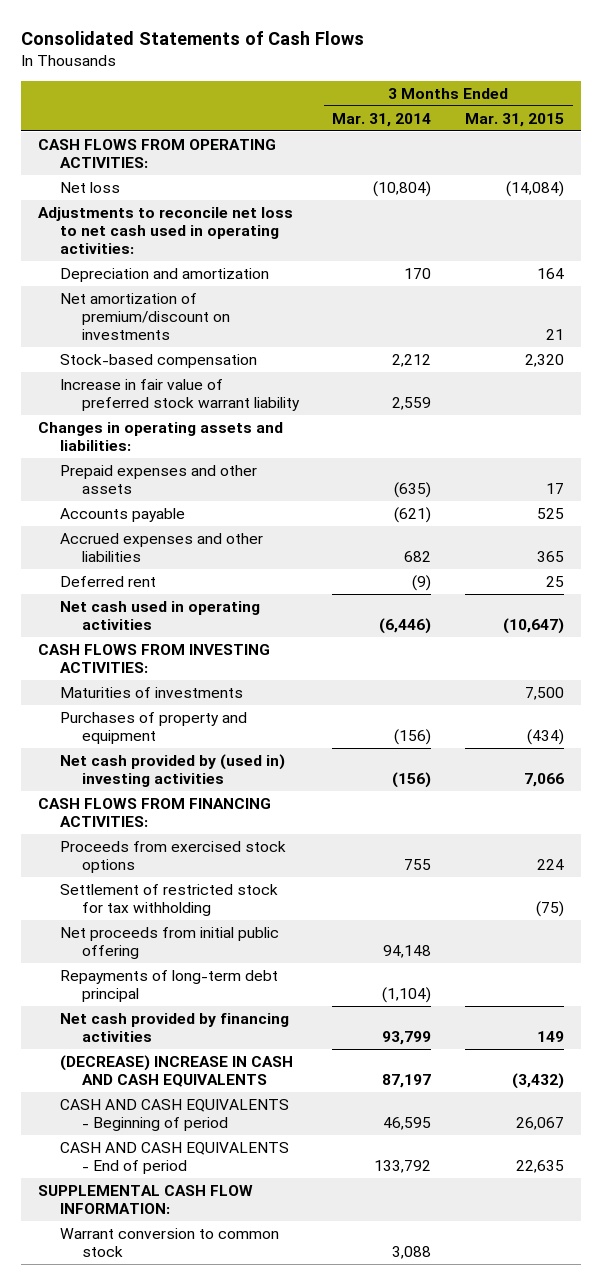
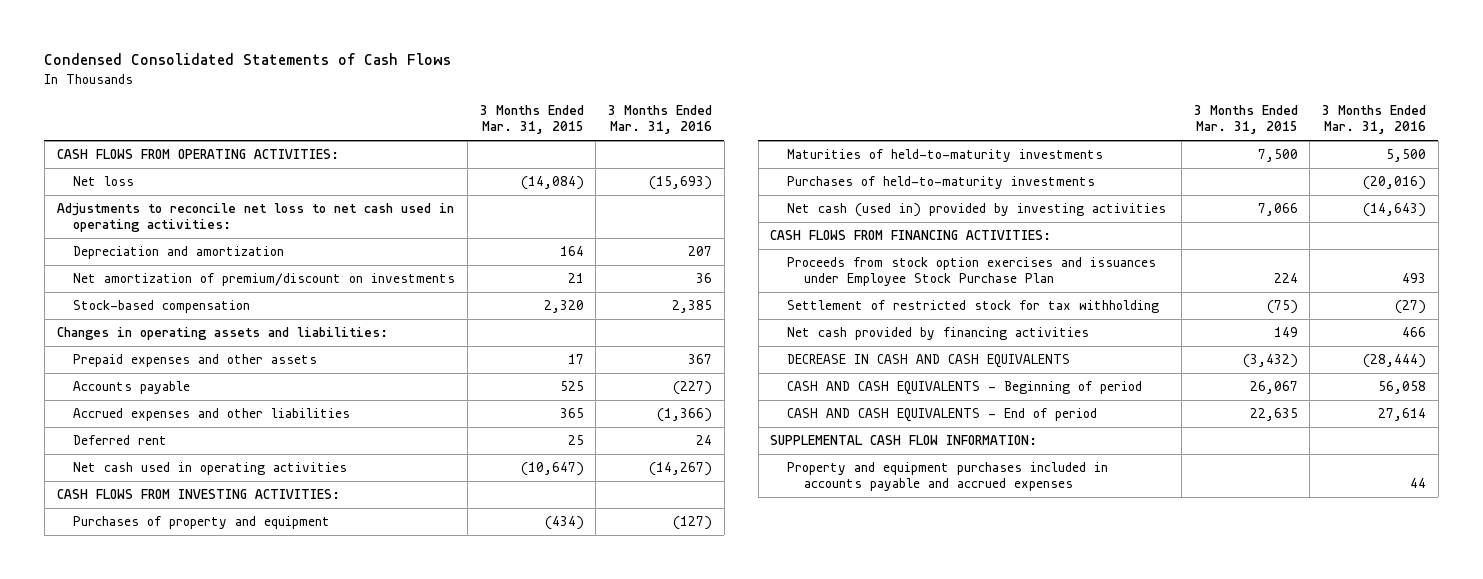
- Consolidated Statements of Cash Flows
+ Condensed Consolidated Statements of Cash Flows
- | 3 Months Ended Mar. 31, 2014 | 3 Months Ended Mar. 31, 2015
+ | 3 Months Ended Mar. 31, 2015 | 3 Months Ended Mar. 31, 2016
- Increase in fair value of preferred stock warrant liability | 2,559 |
- Maturities of investments | | 7,500
- Net cash provided by (used in) investing activities | (156) | 7,066
+ Maturities of held-to-maturity investments | 7,500 | 5,500
+ Purchases of held-to-maturity investments | | (20,016)
+ Net cash (used in) provided by investing activities | 7,066 | (14,643)
- Proceeds from exercised stock options | 755 | 224
+ Proceeds from stock option exercises and issuances under Employee Stock Purchase Plan | 224 | 493
- Net proceeds from initial public offering | 94,148 |
- Repayments of long-term debt principal | (1,104) |
- (DECREASE) INCREASE IN CASH AND CASH EQUIVALENTS | 87,197 | (3,432)
+ DECREASE IN CASH AND CASH EQUIVALENTS | (3,432) | (28,444)
- Warrant conversion to common stock | 3,088 |
+ Property and equipment purchases included in accounts payable and accrued expenses | | 44

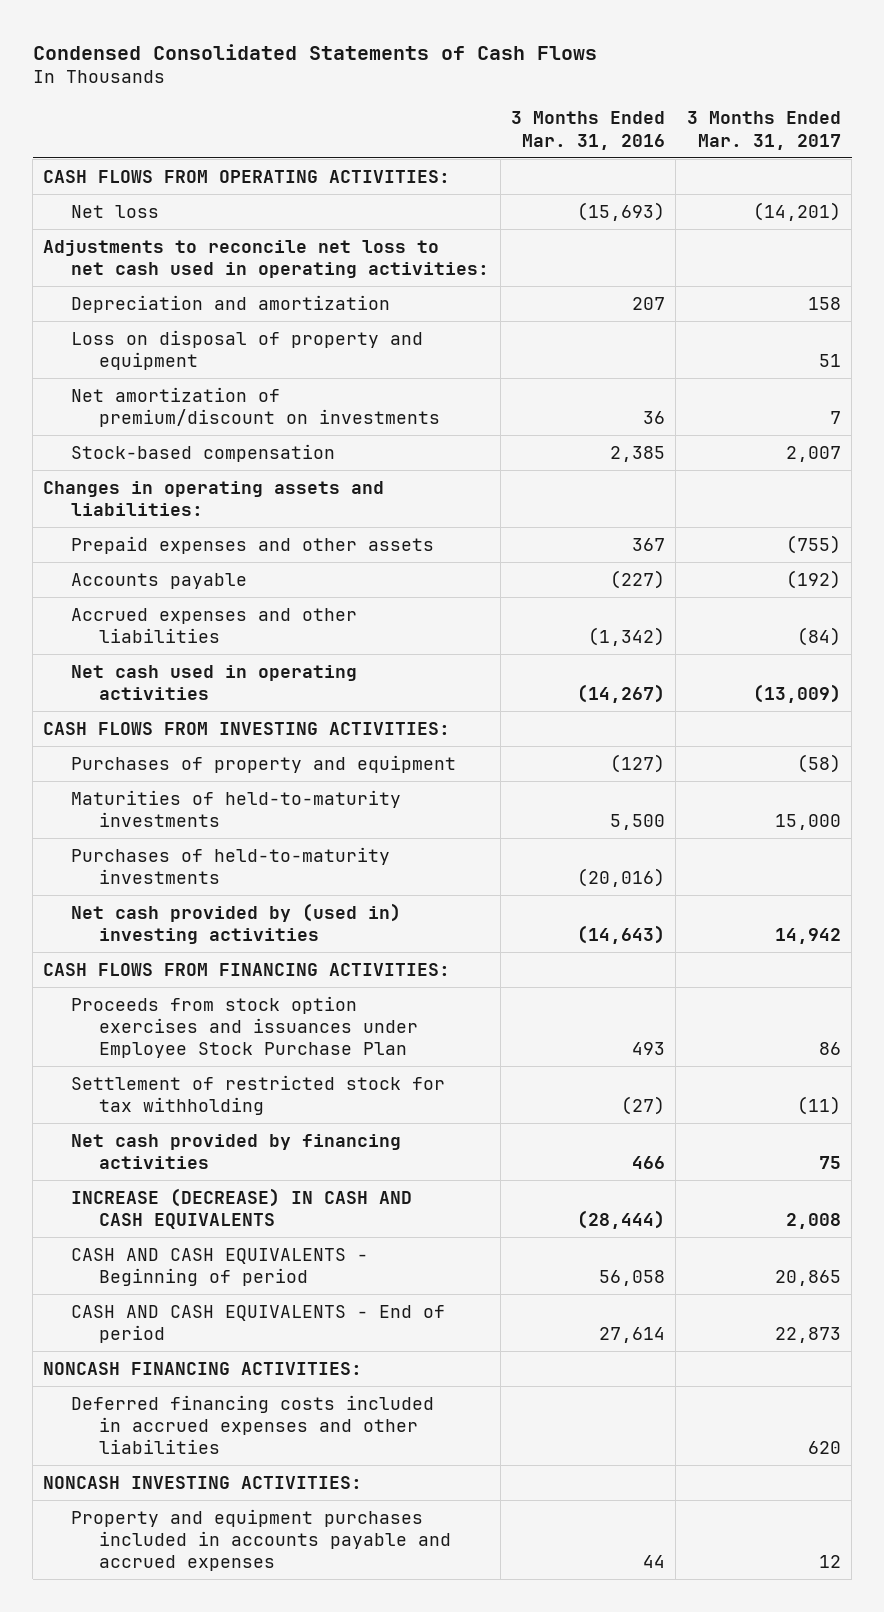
- | 3 Months Ended Mar. 31, 2015 | 3 Months Ended Mar. 31, 2016
+ | 3 Months Ended Mar. 31, 2016 | 3 Months Ended Mar. 31, 2017
+ Loss on disposal of property and equipment | | 51
- Accrued expenses and other liabilities | 365 | (1,366)
- Deferred rent | 25 | 24
+ Accrued expenses and other liabilities | (1,342) | (84)
- Net cash (used in) provided by investing activities | 7,066 | (14,643)
+ Net cash provided by (used in) investing activities | (14,643) | 14,942
- DECREASE IN CASH AND CASH EQUIVALENTS | (3,432) | (28,444)
+ INCREASE (DECREASE) IN CASH AND CASH EQUIVALENTS | (28,444) | 2,008
- SUPPLEMENTAL CASH FLOW INFORMATION:
+ NONCASH FINANCING ACTIVITIES:
+ Deferred financing costs included in accrued expenses and other liabilities | | 620
+ NONCASH INVESTING ACTIVITIES:

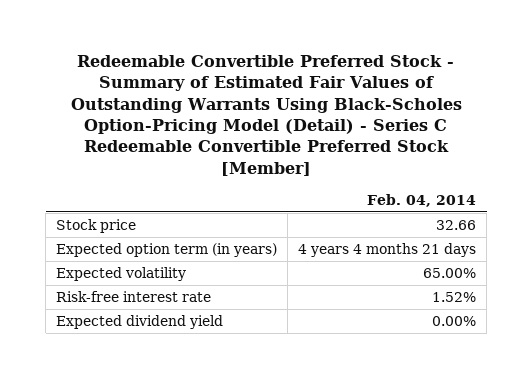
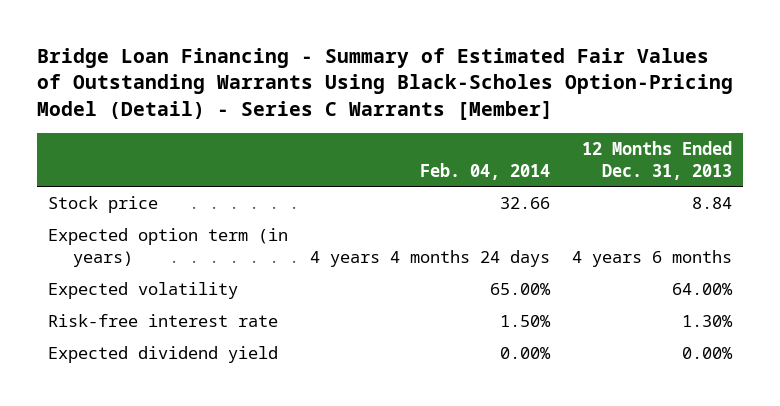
- Redeemable Convertible Preferred Stock - Summary of Estimated Fair Values of Outstanding Warrants Using Black-Scholes Option-Pricing Model (Detail) - Series C Redeemable Convertible Preferred Stock [Member]
+ Bridge Loan Financing - Summary of Estimated Fair Values of Outstanding Warrants Using Black-Scholes Option-Pricing Model (Detail) - Series C Warrants [Member]
- | Feb. 04, 2014
+ | Feb. 04, 2014 | 12 Months Ended Dec. 31, 2013
- Expected option term (in years) | 4 years 4 months 21 days
+ Expected option term (in years) | 4 years 4 months 24 days | 4 years 6 months
- Risk-free interest rate | 1.52%
+ Risk-free interest rate | 1.50% | 1.30%

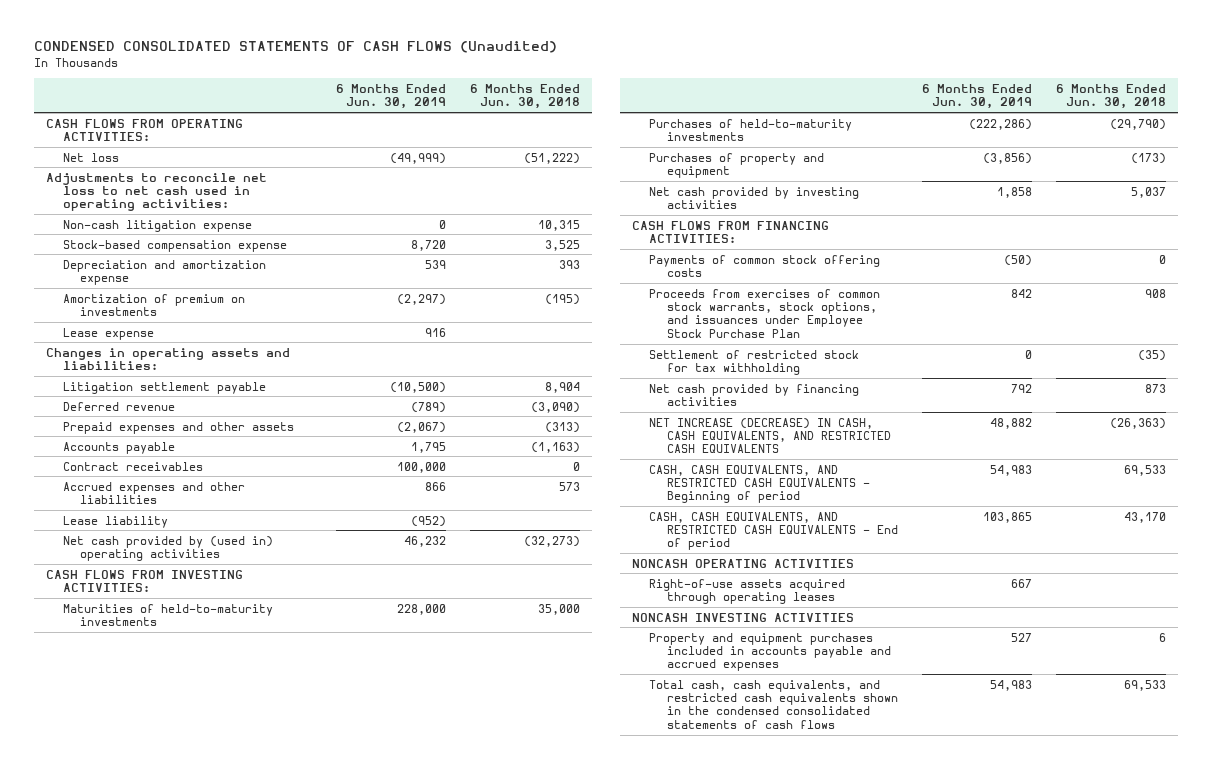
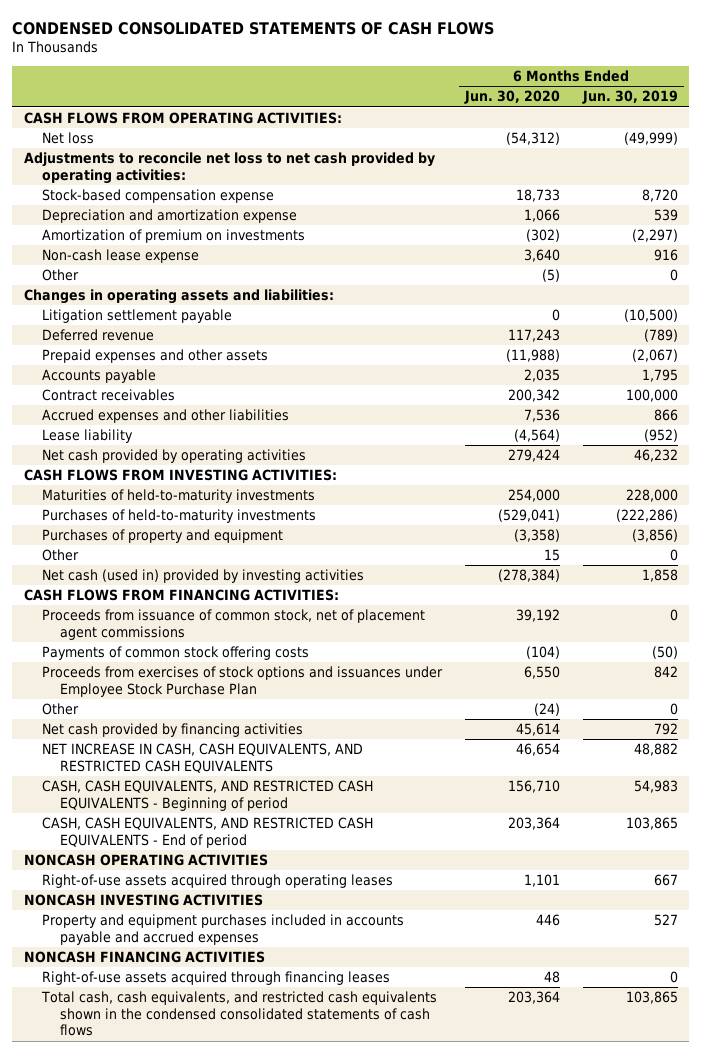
- CONDENSED CONSOLIDATED STATEMENTS OF CASH FLOWS (Unaudited)
+ CONDENSED CONSOLIDATED STATEMENTS OF CASH FLOWS
- | 6 Months Ended Jun. 30, 2019 | 6 Months Ended Jun. 30, 2018
+ | 6 Months Ended Jun. 30, 2020 | 6 Months Ended Jun. 30, 2019
- Adjustments to reconcile net loss to net cash used in operating activities:
- Non-cash litigation expense | 0 | 10,315
+ Adjustments to reconcile net loss to net cash provided by operating activities:
- Lease expense | 916 |
+ Non-cash lease expense | 3,640 | 916
+ Other | (5) | 0
- Net cash provided by (used in) operating activities | 46,232 | (32,273)
+ Net cash provided by operating activities | 279,424 | 46,232
- Net cash provided by investing activities | 1,858 | 5,037
+ Other | 15 | 0
+ Net cash (used in) provided by investing activities | (278,384) | 1,858
+ Proceeds from issuance of common stock, net of placement agent commissions | 39,192 | 0
- Proceeds from exercises of common stock warrants, stock options, and issuances under Employee Stock Purchase Plan | 842 | 908
- Settlement of restricted stock for tax withholding | 0 | (35)
+ Proceeds from exercises of stock options and issuances under Employee Stock Purchase Plan | 6,550 | 842
+ Other | (24) | 0
- NET INCREASE (DECREASE) IN CASH, CASH EQUIVALENTS, AND RESTRICTED CASH EQUIVALENTS | 48,882 | (26,363)
+ NET INCREASE IN CASH, CASH EQUIVALENTS, AND RESTRICTED CASH EQUIVALENTS | 46,654 | 48,882
- Total cash, cash equivalents, and restricted cash equivalents shown in the condensed consolidated statements of cash flows | 54,983 | 69,533
+ NONCASH FINANCING ACTIVITIES
+ Right-of-use assets acquired through financing leases | 48 | 0
+ Total cash, cash equivalents, and restricted cash equivalents shown in the condensed consolidated statements of cash flows | 203,364 | 103,865

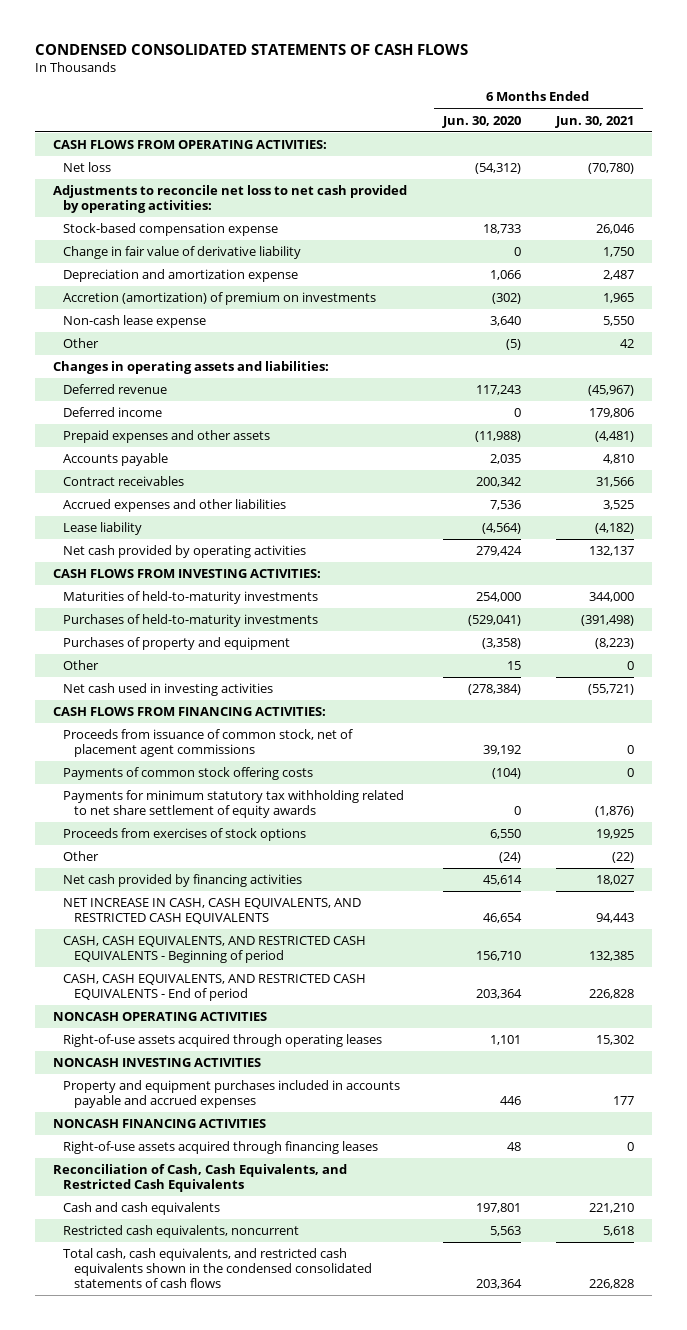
- | 6 Months Ended Jun. 30, 2020 | 6 Months Ended Jun. 30, 2019
+ | 6 Months Ended Jun. 30, 2020 | 6 Months Ended Jun. 30, 2021
+ Change in fair value of derivative liability | 0 | 1,750
- Amortization of premium on investments | (302) | (2,297)
+ Accretion (amortization) of premium on investments | (302) | 1,965
- Litigation settlement payable | 0 | (10,500)
+ Deferred income | 0 | 179,806
- Net cash (used in) provided by investing activities | (278,384) | 1,858
+ Net cash used in investing activities | (278,384) | (55,721)
- Proceeds from exercises of stock options and issuances under Employee Stock Purchase Plan | 6,550 | 842
+ Payments for minimum statutory tax withholding related to net share settlement of equity awards | 0 | (1,876)
+ Proceeds from exercises of stock options | 6,550 | 19,925
+ Reconciliation of Cash, Cash Equivalents, and Restricted Cash Equivalents
+ Cash and cash equivalents | 197,801 | 221,210
+ Restricted cash equivalents, noncurrent | 5,563 | 5,618

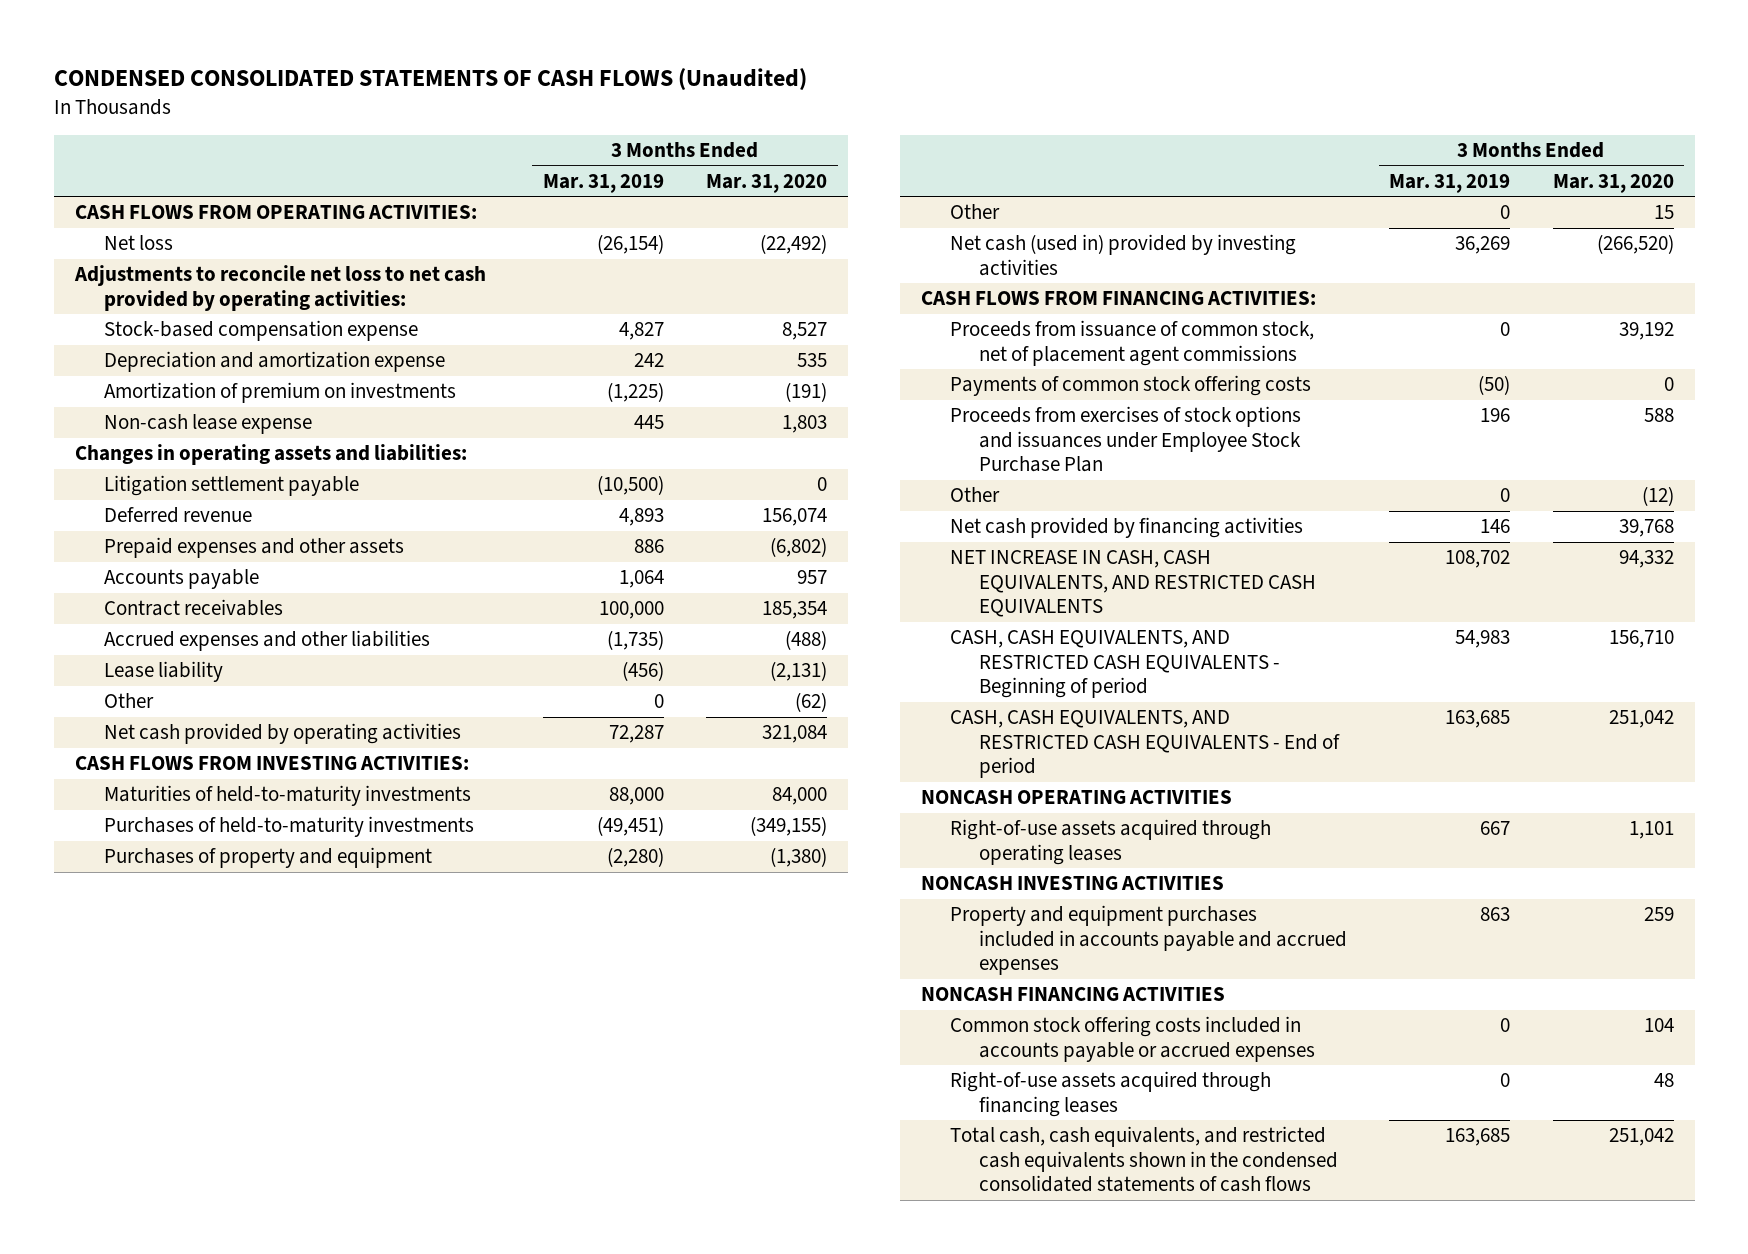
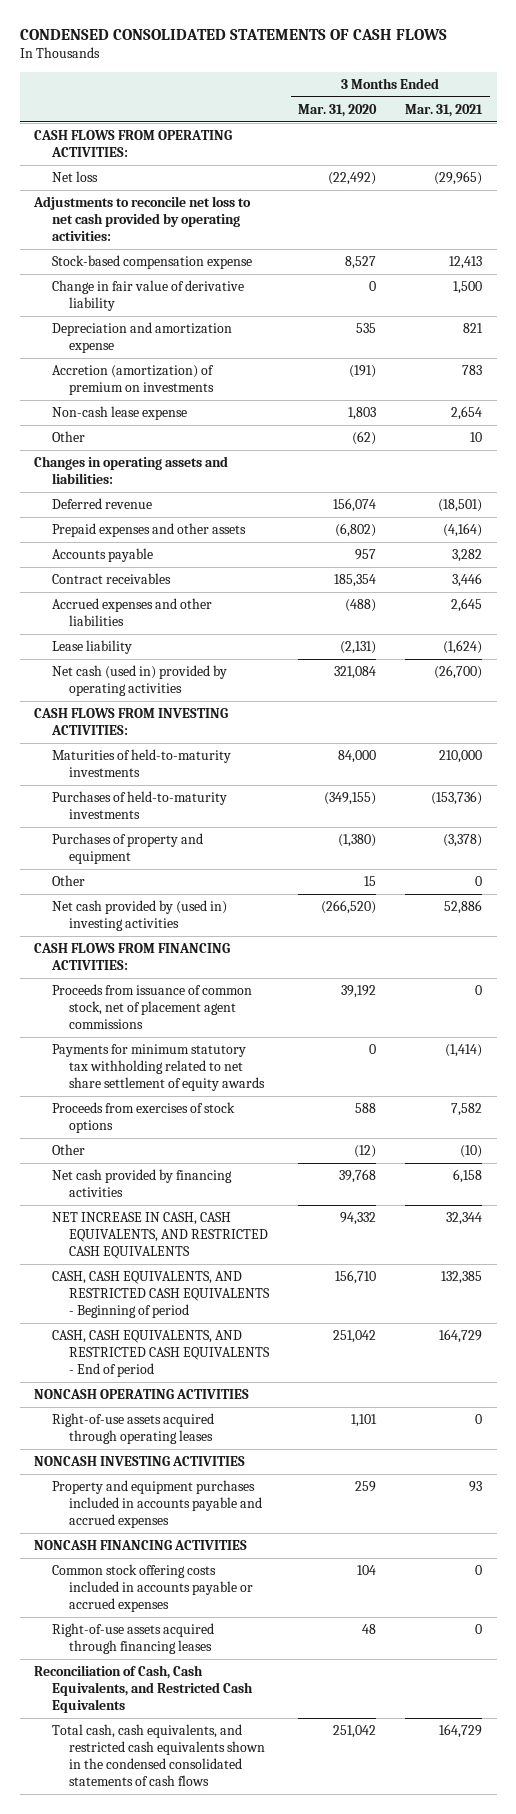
- CONDENSED CONSOLIDATED STATEMENTS OF CASH FLOWS (Unaudited)
+ CONDENSED CONSOLIDATED STATEMENTS OF CASH FLOWS
- | 3 Months Ended Mar. 31, 2019 | 3 Months Ended Mar. 31, 2020
+ | 3 Months Ended Mar. 31, 2020 | 3 Months Ended Mar. 31, 2021
+ Change in fair value of derivative liability | 0 | 1,500
- Amortization of premium on investments | (1,225) | (191)
+ Accretion (amortization) of premium on investments | (191) | 783
moved up: Other | (62) | 10
- Litigation settlement payable | (10,500) | 0
- Net cash provided by operating activities | 72,287 | 321,084
+ Net cash (used in) provided by operating activities | 321,084 | (26,700)
- Net cash (used in) provided by investing activities | 36,269 | (266,520)
+ Net cash provided by (used in) investing activities | (266,520) | 52,886
- Payments of common stock offering costs | (50) | 0
- Proceeds from exercises of stock options and issuances under Employee Stock Purchase Plan | 196 | 588
+ Payments for minimum statutory tax withholding related to net share settlement of equity awards | 0 | (1,414)
+ Proceeds from exercises of stock options | 588 | 7,582
+ Reconciliation of Cash, Cash Equivalents, and Restricted Cash Equivalents

